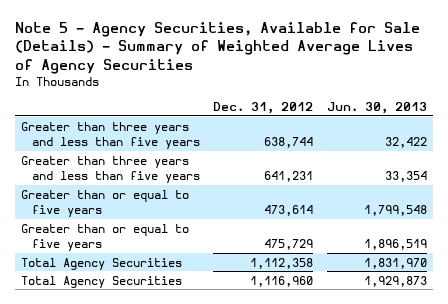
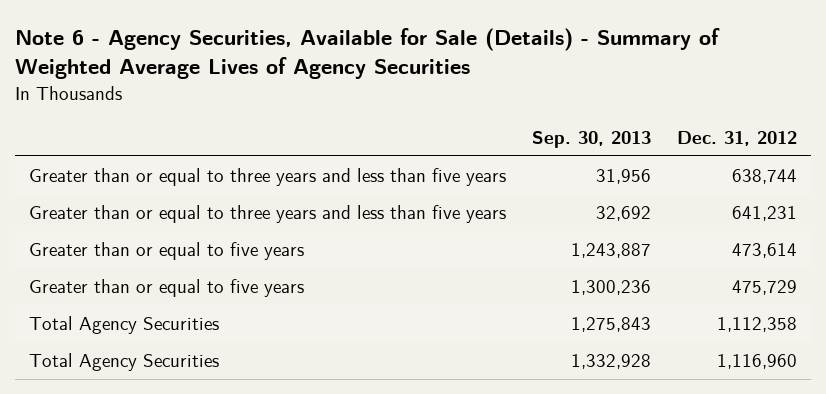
- Note 5 - Agency Securities, Available for Sale (Details) - Summary of Weighted Average Lives of Agency Securities
+ Note 6 - Agency Securities, Available for Sale (Details) - Summary of Weighted Average Lives of Agency Securities
- | Dec. 31, 2012 | Jun. 30, 2013
+ | Sep. 30, 2013 | Dec. 31, 2012
- Greater than three years and less than five years | 638,744 | 32,422
- Greater than three years and less than five years | 641,231 | 33,354
+ Greater than or equal to three years and less than five years | 31,956 | 638,744
+ Greater than or equal to three years and less than five years | 32,692 | 641,231

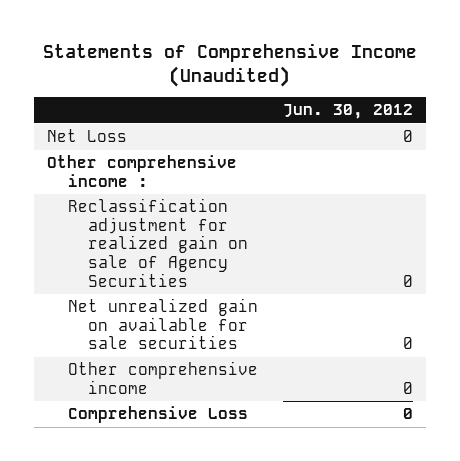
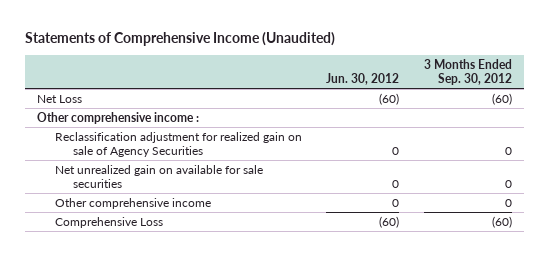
- | Jun. 30, 2012
+ | Jun. 30, 2012 | 3 Months Ended Sep. 30, 2012
- Net Loss | 0
+ Net Loss | (60) | (60)
- Comprehensive Loss | 0
+ Comprehensive Loss | (60) | (60)

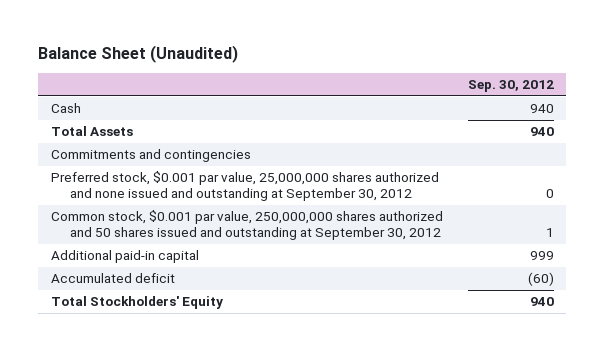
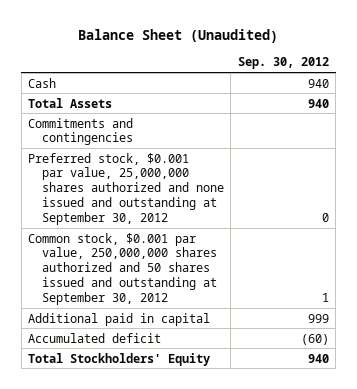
- Additional paid-in capital | 999
+ Additional paid in capital | 999

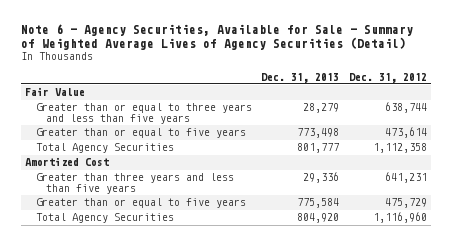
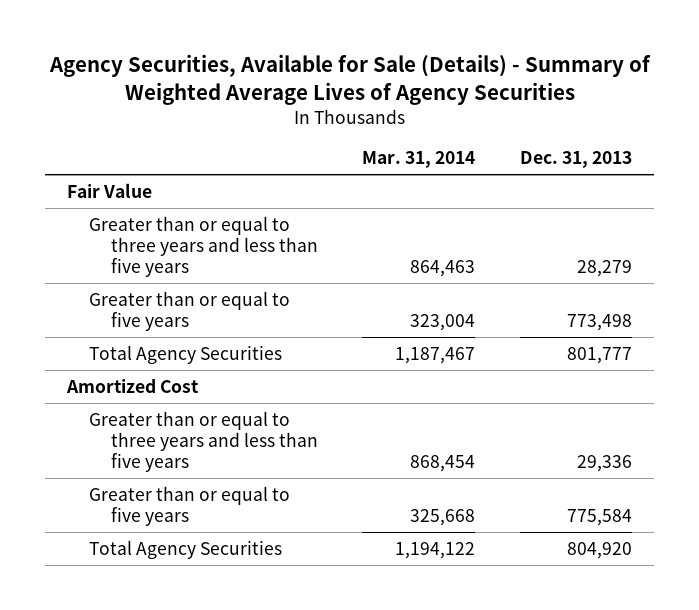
- Note 6 - Agency Securities, Available for Sale - Summary of Weighted Average Lives of Agency Securities (Detail)
+ Agency Securities, Available for Sale (Details) - Summary of Weighted Average Lives of Agency Securities
- | Dec. 31, 2013 | Dec. 31, 2012
+ | Mar. 31, 2014 | Dec. 31, 2013
- Greater than three years and less than five years | 29,336 | 641,231
+ Greater than or equal to three years and less than five years | 868,454 | 29,336

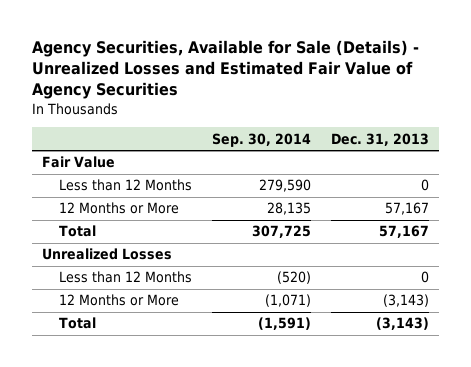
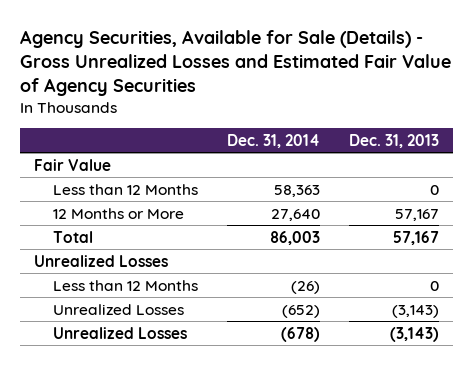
- Agency Securities, Available for Sale (Details) - Unrealized Losses and Estimated Fair Value of Agency Securities
+ Agency Securities, Available for Sale (Details) - Gross Unrealized Losses and Estimated Fair Value of Agency Securities
- | Sep. 30, 2014 | Dec. 31, 2013
+ | Dec. 31, 2014 | Dec. 31, 2013
- 12 Months or More | (1,071) | (3,143)
- Total | (1,591) | (3,143)
+ Unrealized Losses | (652) | (3,143)
+ Unrealized Losses | (678) | (3,143)

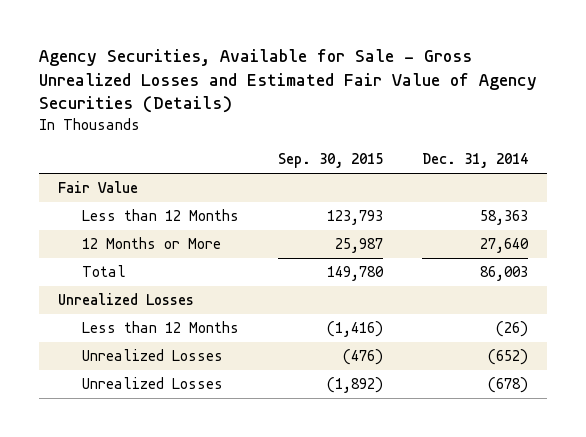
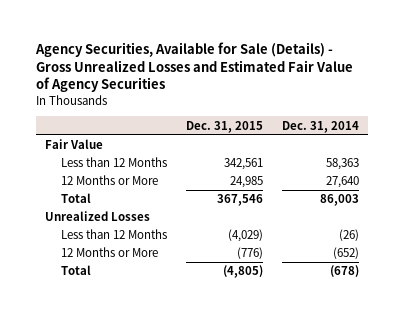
- Agency Securities, Available for Sale - Gross Unrealized Losses and Estimated Fair Value of Agency Securities (Details)
+ Agency Securities, Available for Sale (Details) - Gross Unrealized Losses and Estimated Fair Value of Agency Securities
- | Sep. 30, 2015 | Dec. 31, 2014
+ | Dec. 31, 2015 | Dec. 31, 2014
- Unrealized Losses | (476) | (652)
- Unrealized Losses | (1,892) | (678)
+ 12 Months or More | (776) | (652)
+ Total | (4,805) | (678)

